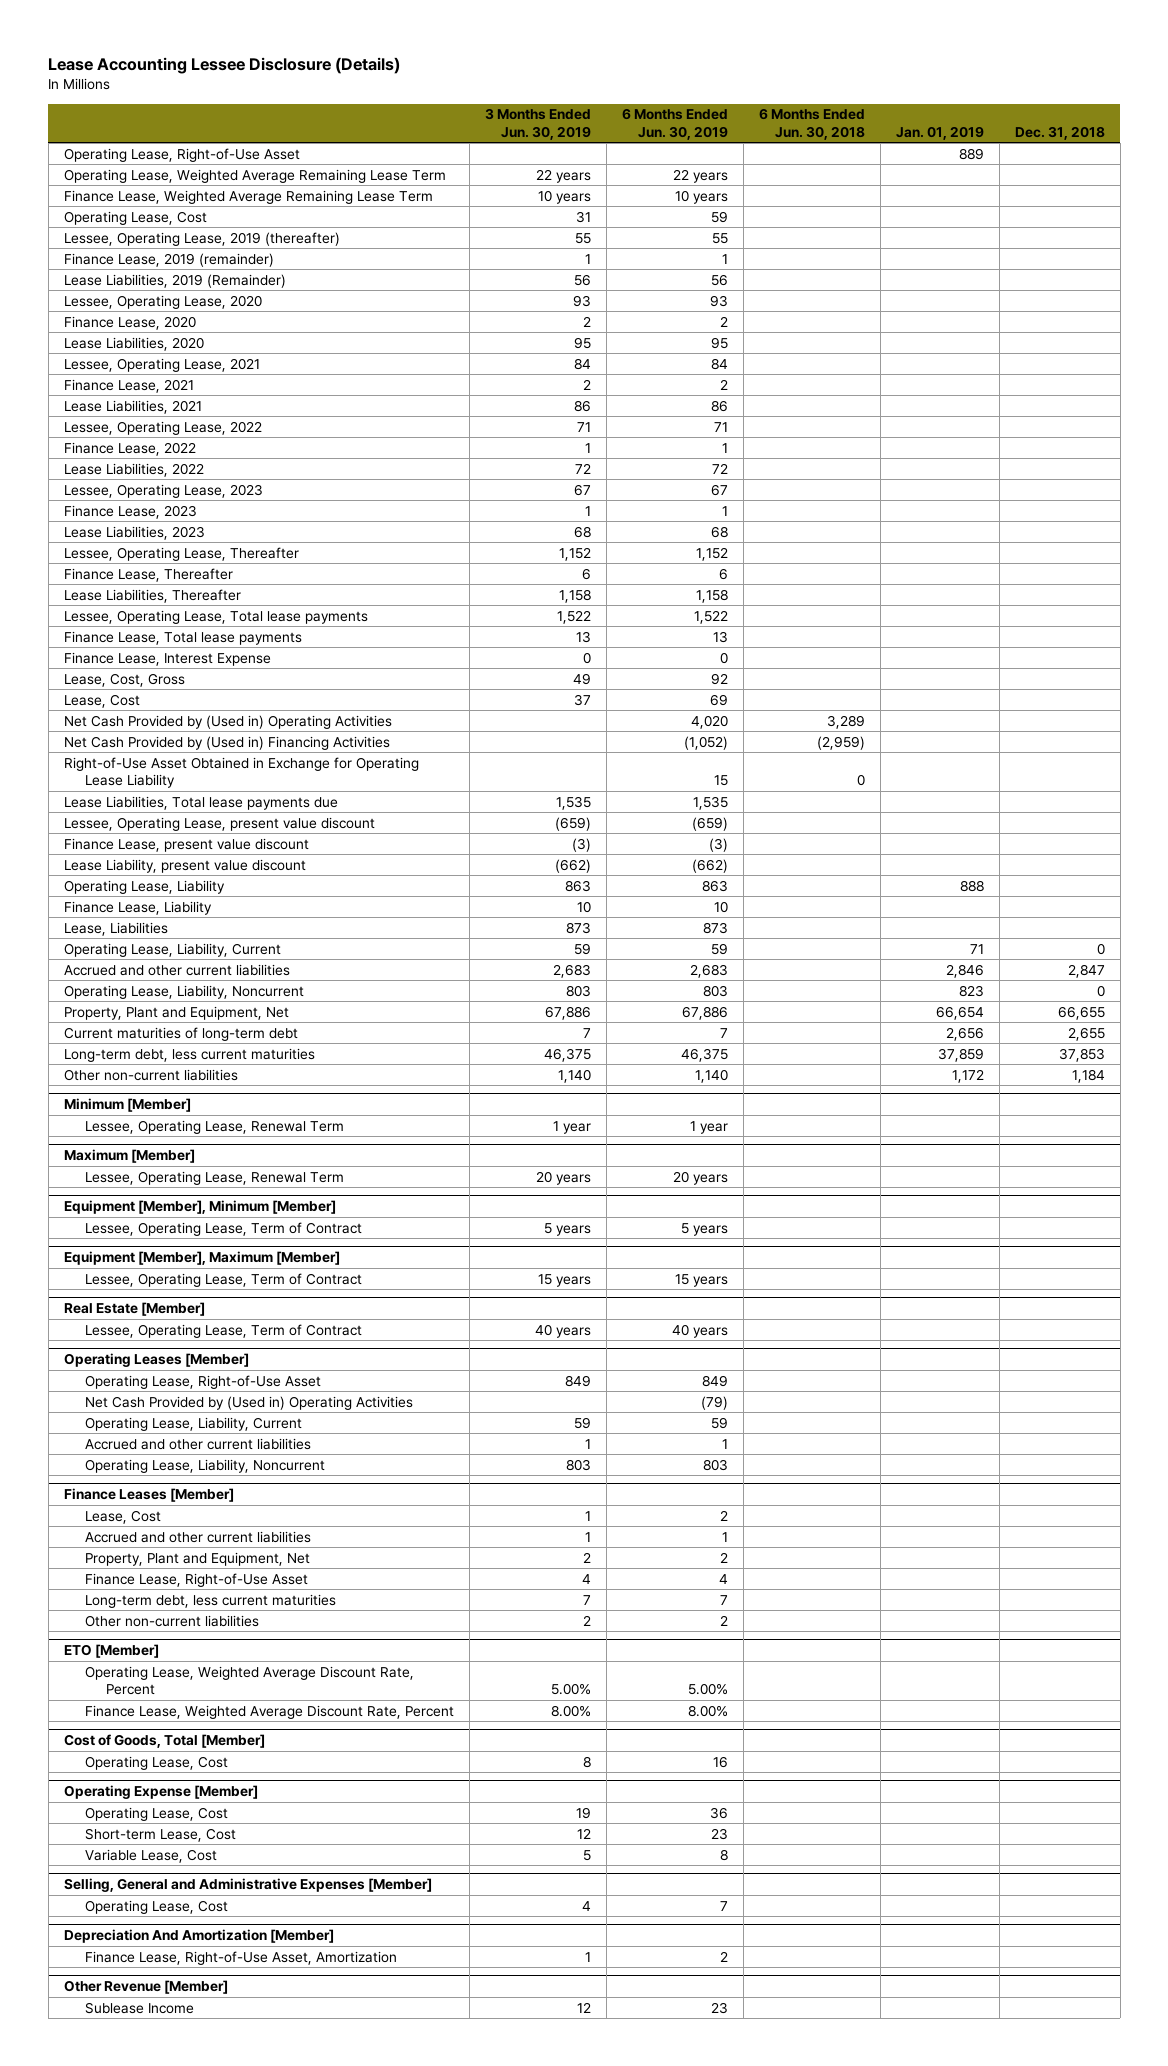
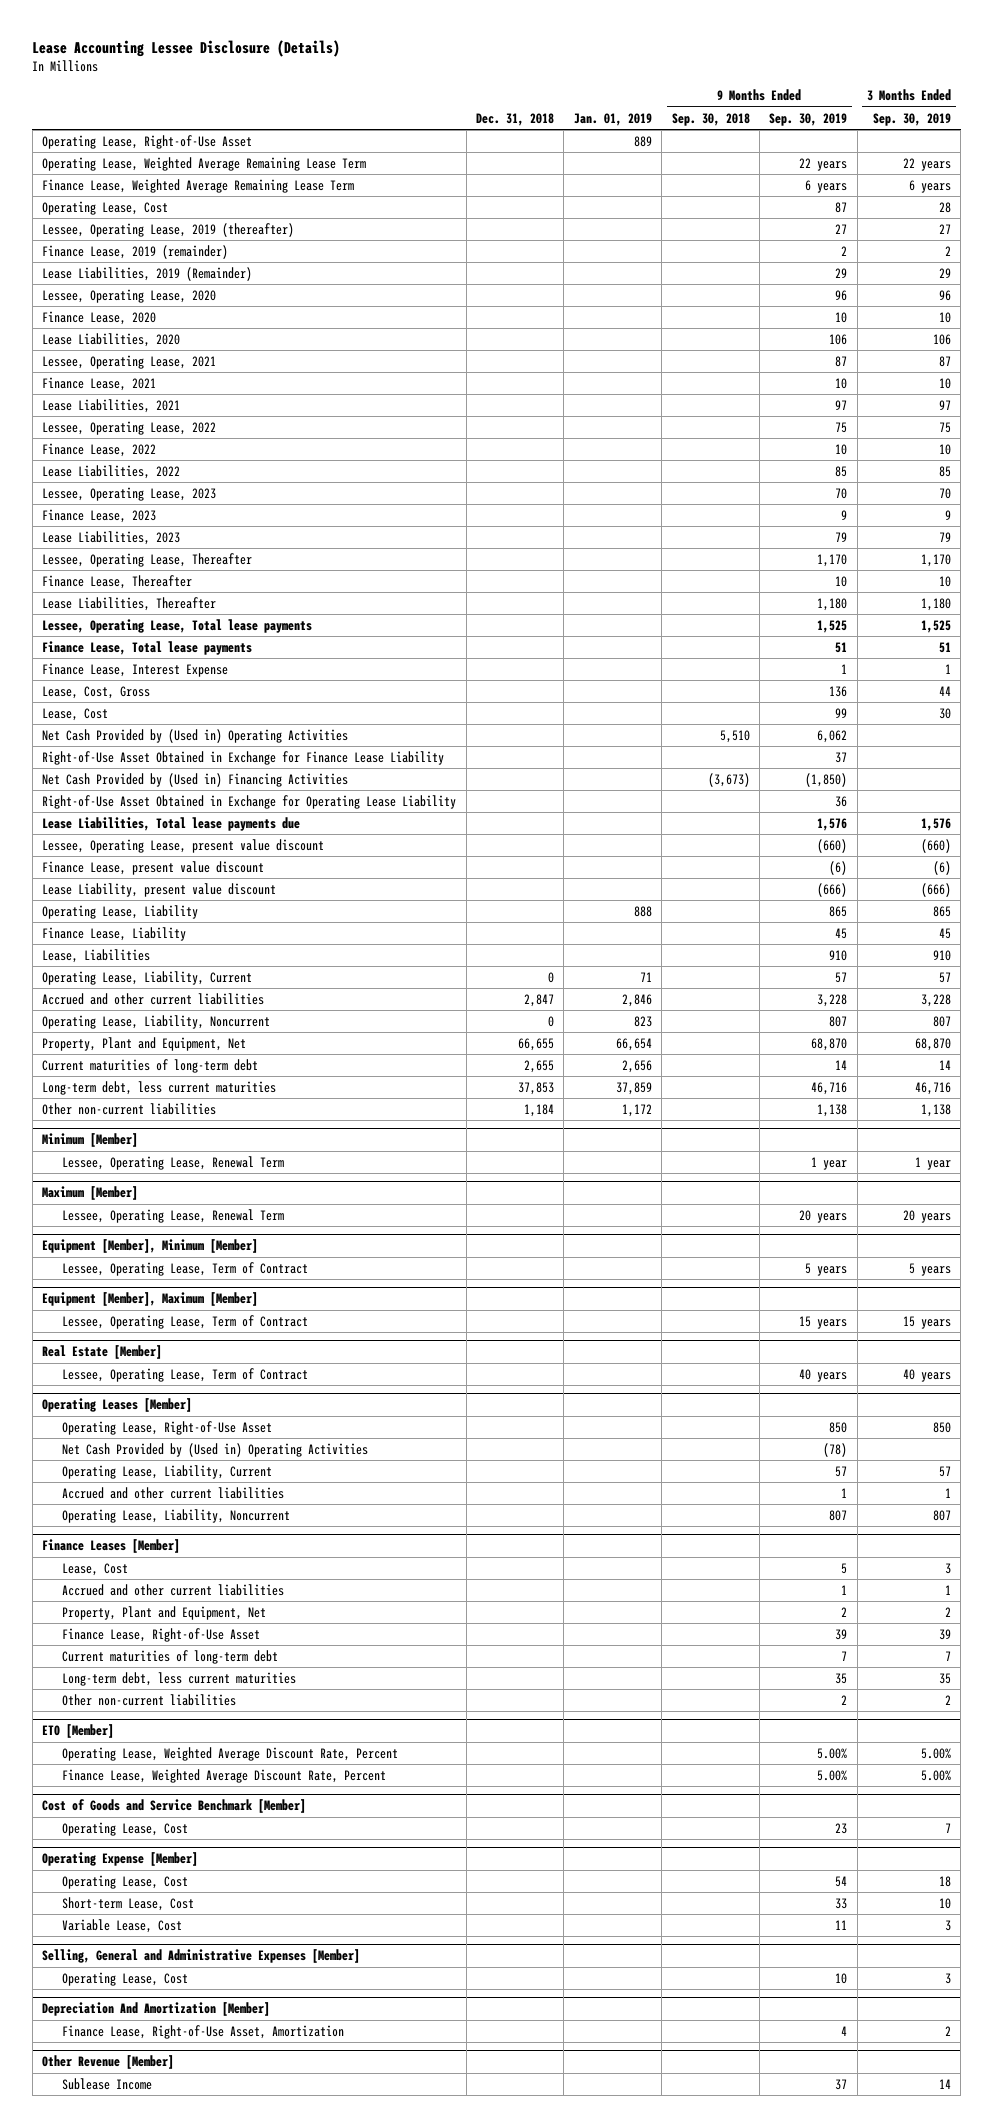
- | 3 Months Ended Jun. 30, 2019 | 6 Months Ended Jun. 30, 2019 | 6 Months Ended Jun. 30, 2018 | Jan. 01, 2019 | Dec. 31, 2018
+ | Dec. 31, 2018 | Jan. 01, 2019 | 9 Months Ended Sep. 30, 2018 | 9 Months Ended Sep. 30, 2019 | 3 Months Ended Sep. 30, 2019
+ Right-of-Use Asset Obtained in Exchange for Finance Lease Liability | | | | 37 |
@ Finance Leases [Member]
+ Current maturities of long-term debt | | | | 7 | 7
- Cost of Goods, Total [Member]
+ Cost of Goods and Service Benchmark [Member]

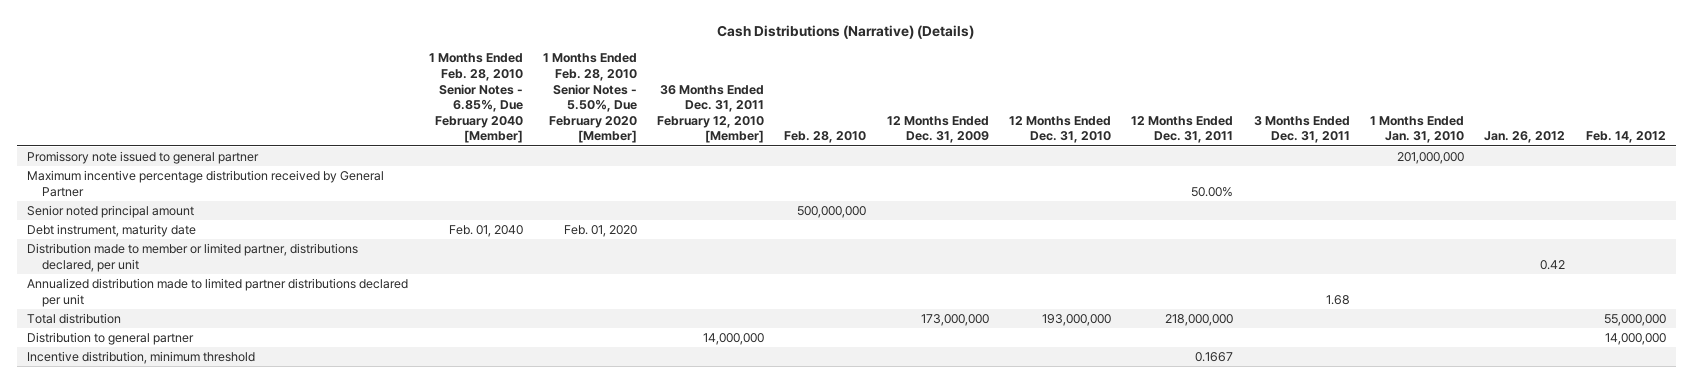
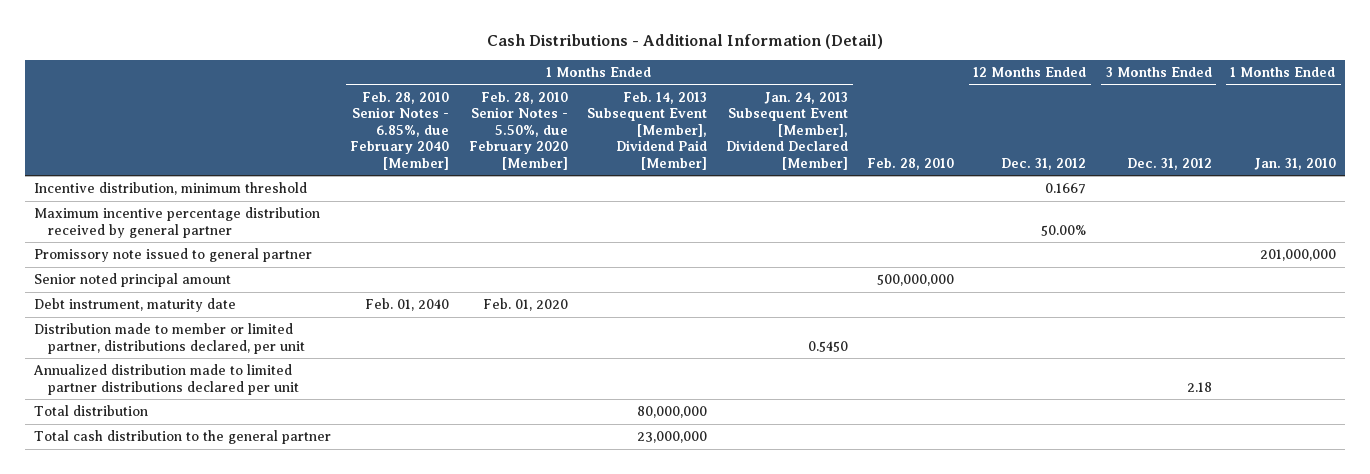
- Cash Distributions (Narrative) (Details)
+ Cash Distributions - Additional Information (Detail)
- | 1 Months Ended Feb. 28, 2010 Senior Notes - 6.85%, Due February 2040 [Member] | 1 Months Ended Feb. 28, 2010 Senior Notes - 5.50%, Due February 2020 [Member] | 36 Months Ended Dec. 31, 2011 February 12, 2010 [Member] | Feb. 28, 2010 | 12 Months Ended Dec. 31, 2009 | 12 Months Ended Dec. 31, 2010 | 12 Months Ended Dec. 31, 2011 | 3 Months Ended Dec. 31, 2011 | 1 Months Ended Jan. 31, 2010 | Jan. 26, 2012 | Feb. 14, 2012
+ | 1 Months Ended Feb. 28, 2010 Senior Notes - 6.85%, due February 2040 [Member] | 1 Months Ended Feb. 28, 2010 Senior Notes - 5.50%, due February 2020 [Member] | 1 Months Ended Feb. 14, 2013 Subsequent Event [Member], Dividend Paid [Member] | 1 Months Ended Jan. 24, 2013 Subsequent Event [Member], Dividend Declared [Member] | Feb. 28, 2010 | 12 Months Ended Dec. 31, 2012 | 3 Months Ended Dec. 31, 2012 | 1 Months Ended Jan. 31, 2010
moved up: Incentive distribution, minimum threshold | | | | | | 0.1667 | |
+ Maximum incentive percentage distribution received by general partner | | | | | | 50.00% | |
- Maximum incentive percentage distribution received by General Partner | | | | | | | 50.00% | | | |
- Distribution to general partner | | | 14,000,000 | | | | | | | | 14,000,000
+ Total cash distribution to the general partner | | | 23,000,000 | | | | |

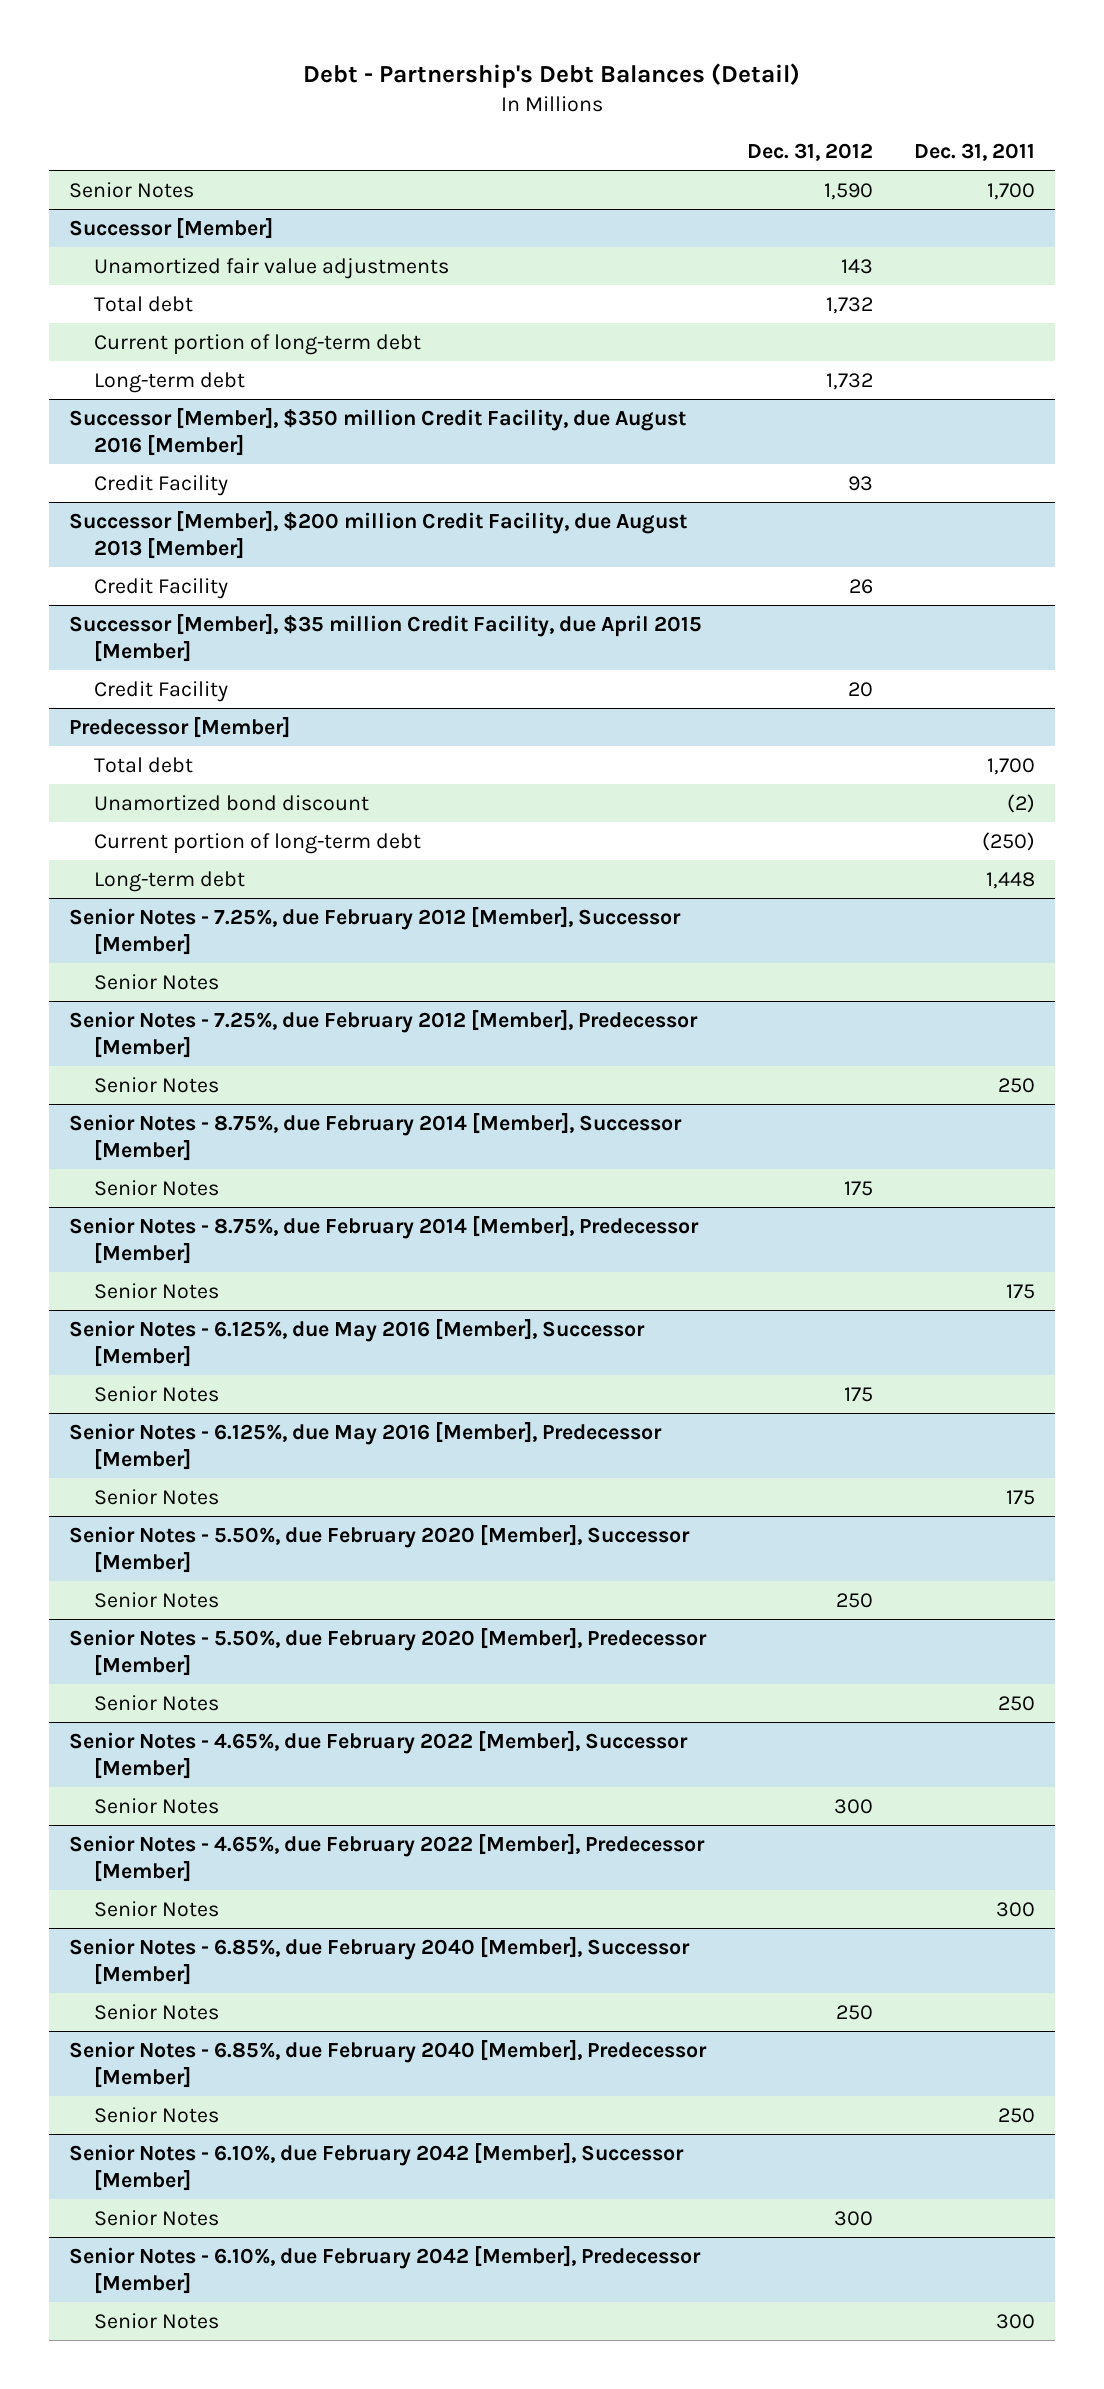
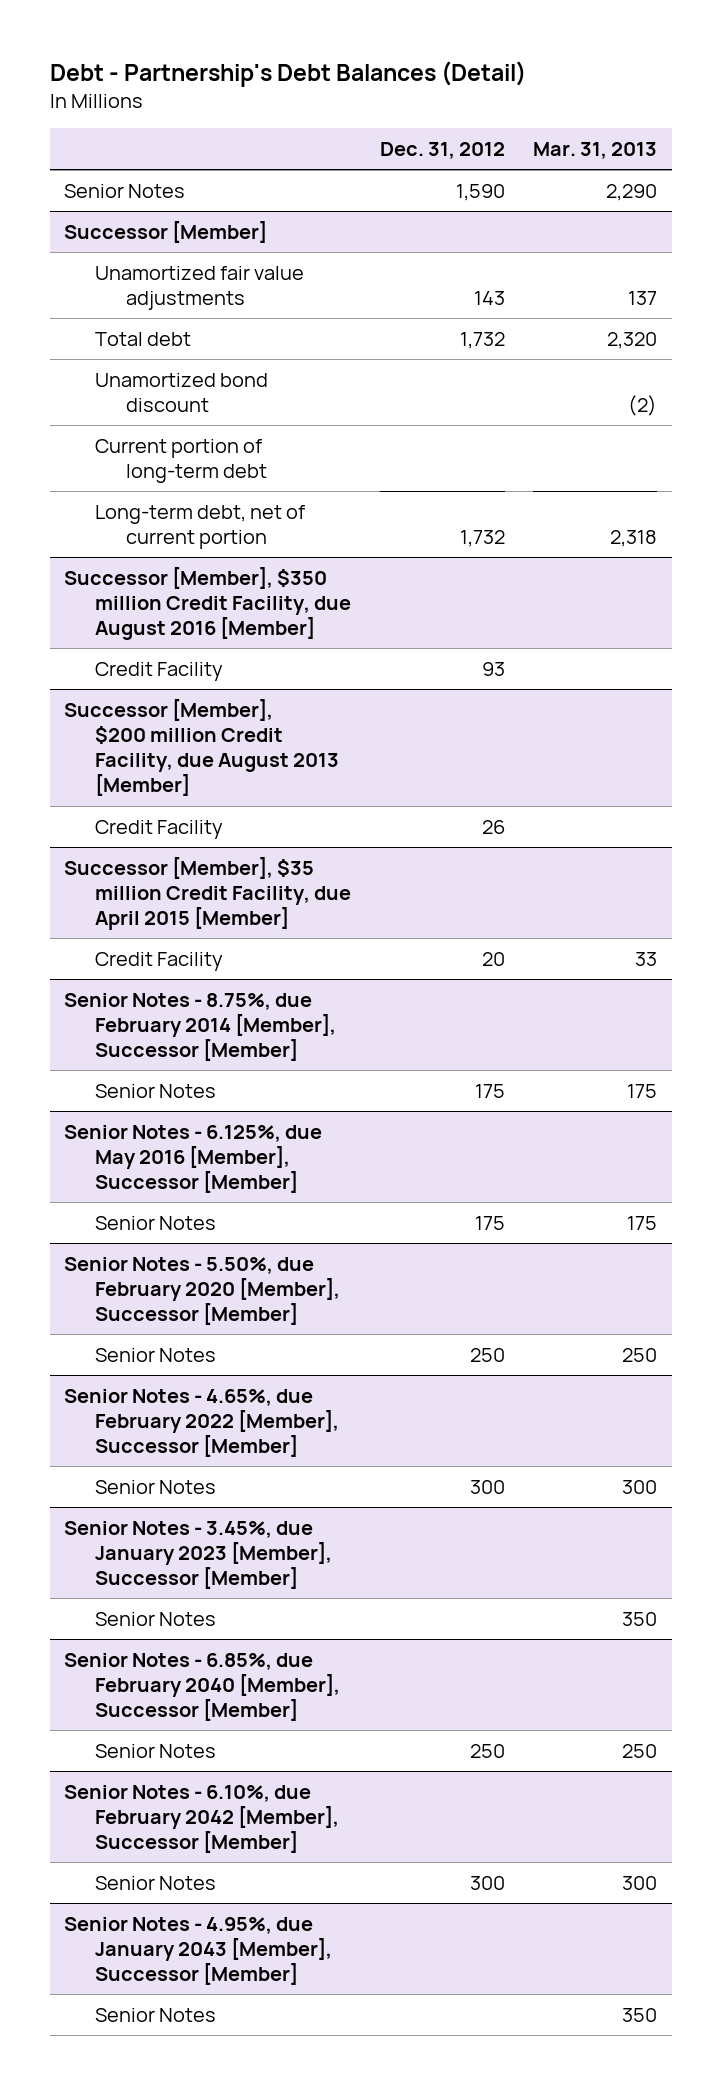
- | Dec. 31, 2012 | Dec. 31, 2011
+ | Dec. 31, 2012 | Mar. 31, 2013
@ Successor [Member]
+ Unamortized bond discount | | (2)
- Long-term debt | 1,732 |
+ Long-term debt, net of current portion | 1,732 | 2,318
- Predecessor [Member]
- Total debt | | 1,700
- Unamortized bond discount | | (2)
- Current portion of long-term debt | | (250)
- Long-term debt | | 1,448
- Senior Notes - 7.25%, due February 2012 [Member], Successor [Member]
- Senior Notes
- Senior Notes - 7.25%, due February 2012 [Member], Predecessor [Member]
- Senior Notes | | 250
- Senior Notes - 8.75%, due February 2014 [Member], Predecessor [Member]
- Senior Notes | | 175
- Senior Notes - 6.125%, due May 2016 [Member], Predecessor [Member]
- Senior Notes | | 175
- Senior Notes - 5.50%, due February 2020 [Member], Predecessor [Member]
- Senior Notes | | 250
- Senior Notes - 4.65%, due February 2022 [Member], Predecessor [Member]
- Senior Notes | | 300
+ Senior Notes - 3.45%, due January 2023 [Member], Successor [Member]
+ Senior Notes | | 350
- Senior Notes - 6.85%, due February 2040 [Member], Predecessor [Member]
- Senior Notes | | 250
- Senior Notes - 6.10%, due February 2042 [Member], Predecessor [Member]
- Senior Notes | | 300
+ Senior Notes - 4.95%, due January 2043 [Member], Successor [Member]
+ Senior Notes | | 350

